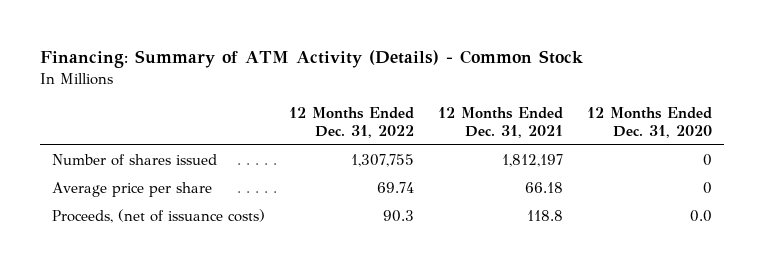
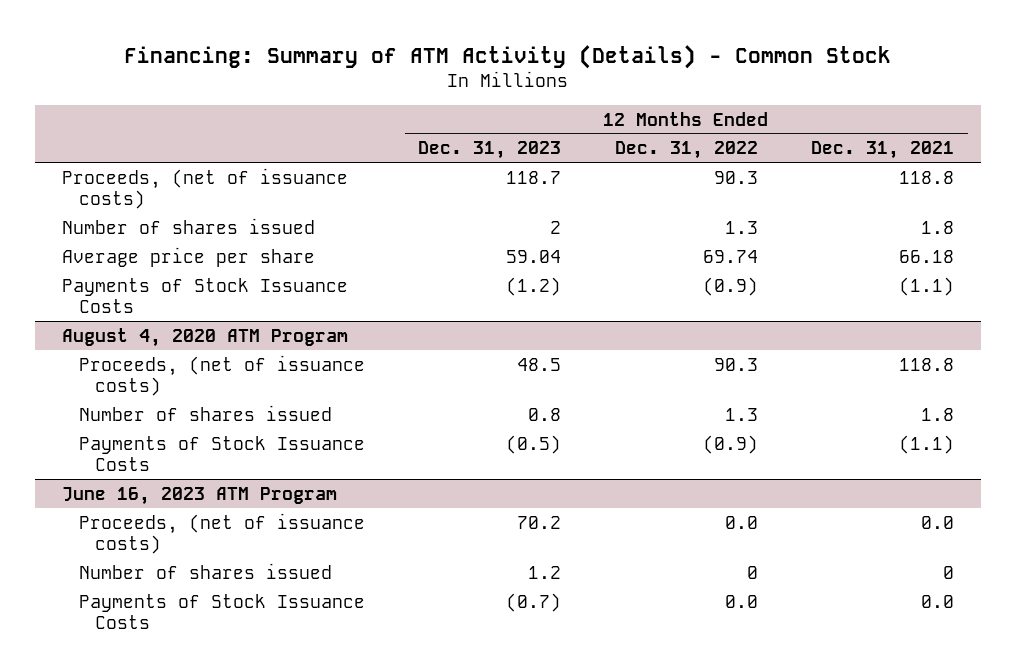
- | 12 Months Ended Dec. 31, 2022 | 12 Months Ended Dec. 31, 2021 | 12 Months Ended Dec. 31, 2020
+ | 12 Months Ended Dec. 31, 2023 | 12 Months Ended Dec. 31, 2022 | 12 Months Ended Dec. 31, 2021
- Number of shares issued | 1,307,755 | 1,812,197 | 0
+ Proceeds, (net of issuance costs) | 118.7 | 90.3 | 118.8
+ Number of shares issued | 2 | 1.3 | 1.8
+ Payments of Stock Issuance Costs | (1.2) | (0.9) | (1.1)
+ August 4, 2020 ATM Program
+ Number of shares issued | 0.8 | 1.3 | 1.8
+ Payments of Stock Issuance Costs | (0.5) | (0.9) | (1.1)
+ June 16, 2023 ATM Program
+ Proceeds, (net of issuance costs) | 70.2 | 0.0 | 0.0
+ Number of shares issued | 1.2 | 0 | 0
+ Payments of Stock Issuance Costs | (0.7) | 0.0 | 0.0

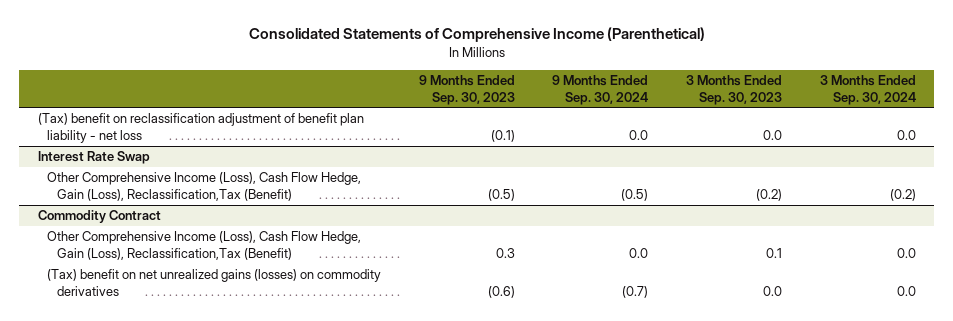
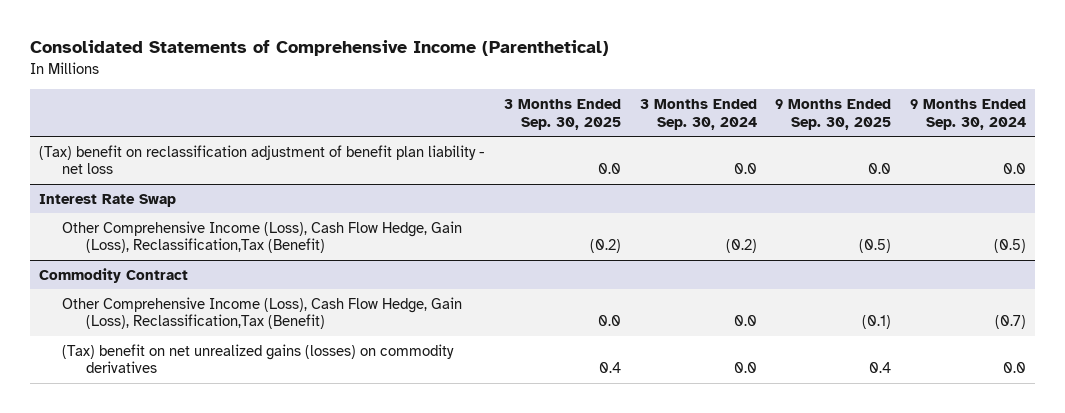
- | 9 Months Ended Sep. 30, 2023 | 9 Months Ended Sep. 30, 2024 | 3 Months Ended Sep. 30, 2023 | 3 Months Ended Sep. 30, 2024
+ | 3 Months Ended Sep. 30, 2025 | 3 Months Ended Sep. 30, 2024 | 9 Months Ended Sep. 30, 2025 | 9 Months Ended Sep. 30, 2024
@ Commodity Contract
- Other Comprehensive Income (Loss), Cash Flow Hedge, Gain (Loss), Reclassification,Tax (Benefit) | 0.3 | 0.0 | 0.1 | 0.0
- (Tax) benefit on net unrealized gains (losses) on commodity derivatives | (0.6) | (0.7) | 0.0 | 0.0
+ Other Comprehensive Income (Loss), Cash Flow Hedge, Gain (Loss), Reclassification,Tax (Benefit) | 0.0 | 0.0 | (0.1) | (0.7)
+ (Tax) benefit on net unrealized gains (losses) on commodity derivatives | 0.4 | 0.0 | 0.4 | 0.0

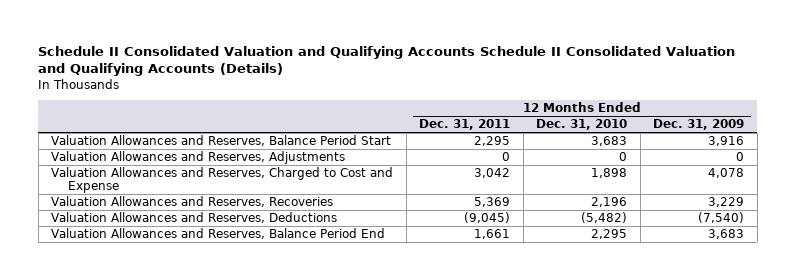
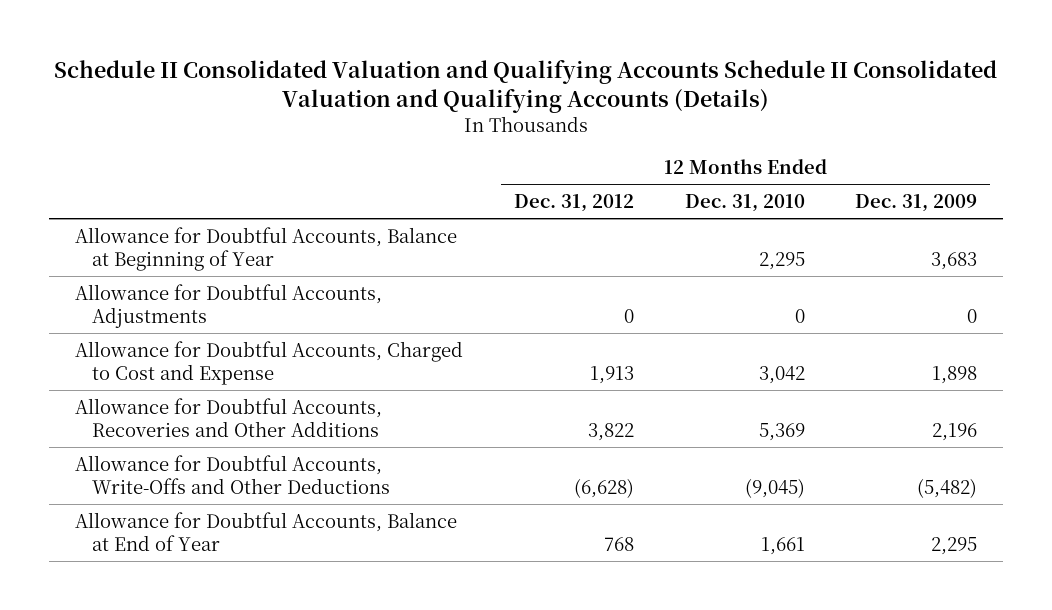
- | 12 Months Ended Dec. 31, 2011 | 12 Months Ended Dec. 31, 2010 | 12 Months Ended Dec. 31, 2009
+ | 12 Months Ended Dec. 31, 2012 | 12 Months Ended Dec. 31, 2010 | 12 Months Ended Dec. 31, 2009
- Valuation Allowances and Reserves, Balance Period Start | 2,295 | 3,683 | 3,916
- Valuation Allowances and Reserves, Adjustments | 0 | 0 | 0
- Valuation Allowances and Reserves, Charged to Cost and Expense | 3,042 | 1,898 | 4,078
- Valuation Allowances and Reserves, Recoveries | 5,369 | 2,196 | 3,229
- Valuation Allowances and Reserves, Deductions | (9,045) | (5,482) | (7,540)
- Valuation Allowances and Reserves, Balance Period End | 1,661 | 2,295 | 3,683
+ Allowance for Doubtful Accounts, Balance at Beginning of Year | | 2,295 | 3,683
+ Allowance for Doubtful Accounts, Adjustments | 0 | 0 | 0
+ Allowance for Doubtful Accounts, Charged to Cost and Expense | 1,913 | 3,042 | 1,898
+ Allowance for Doubtful Accounts, Recoveries and Other Additions | 3,822 | 5,369 | 2,196
+ Allowance for Doubtful Accounts, Write-Offs and Other Deductions | (6,628) | (9,045) | (5,482)
+ Allowance for Doubtful Accounts, Balance at End of Year | 768 | 1,661 | 2,295

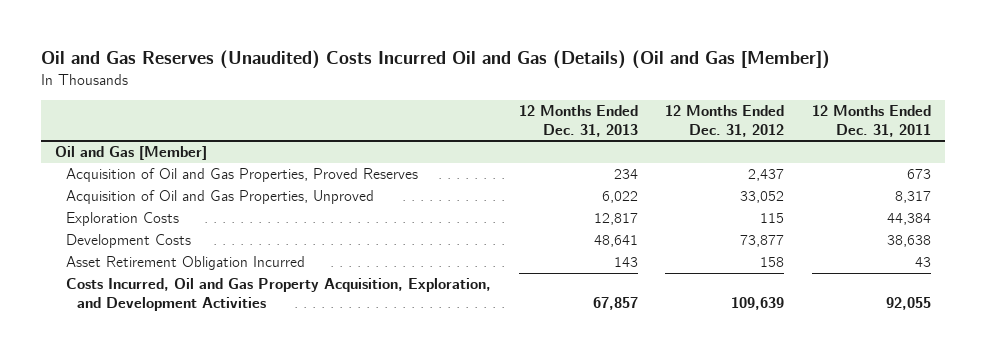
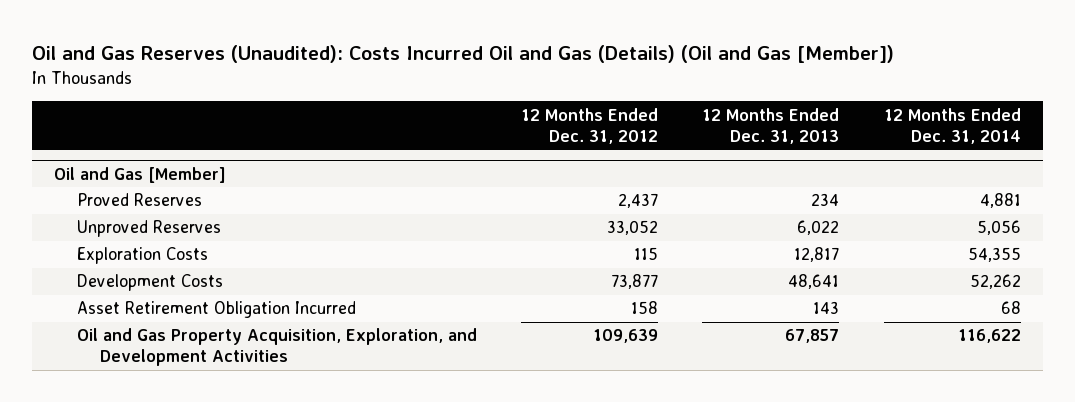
- Oil and Gas Reserves (Unaudited) Costs Incurred Oil and Gas (Details) (Oil and Gas [Member])
+ Oil and Gas Reserves (Unaudited): Costs Incurred Oil and Gas (Details) (Oil and Gas [Member])
- | 12 Months Ended Dec. 31, 2013 | 12 Months Ended Dec. 31, 2012 | 12 Months Ended Dec. 31, 2011
+ | 12 Months Ended Dec. 31, 2012 | 12 Months Ended Dec. 31, 2013 | 12 Months Ended Dec. 31, 2014
@ Oil and Gas [Member]
- Acquisition of Oil and Gas Properties, Proved Reserves | 234 | 2,437 | 673
- Acquisition of Oil and Gas Properties, Unproved | 6,022 | 33,052 | 8,317
+ Proved Reserves | 2,437 | 234 | 4,881
+ Unproved Reserves | 33,052 | 6,022 | 5,056
- Costs Incurred, Oil and Gas Property Acquisition, Exploration, and Development Activities | 67,857 | 109,639 | 92,055
+ Oil and Gas Property Acquisition, Exploration, and Development Activities | 109,639 | 67,857 | 116,622

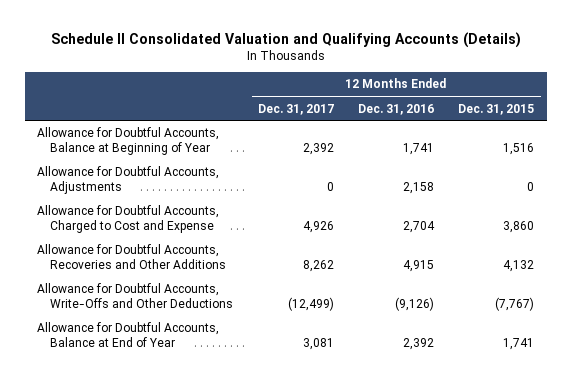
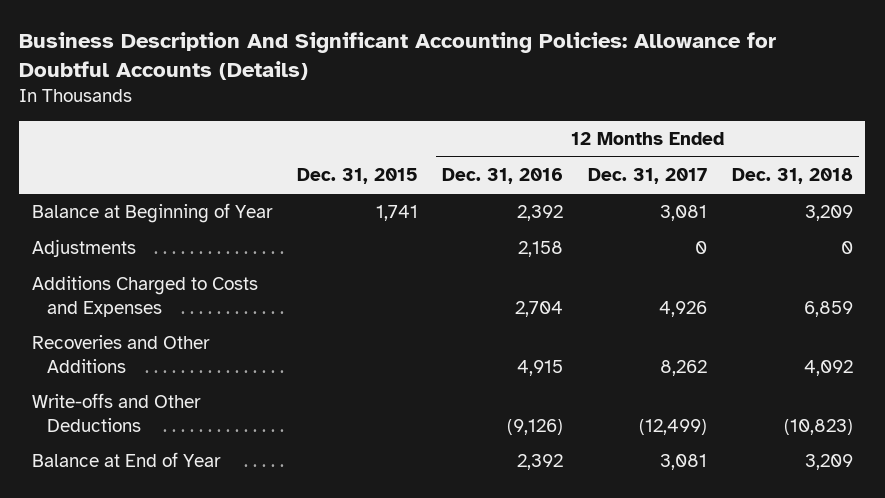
- Schedule II Consolidated Valuation and Qualifying Accounts (Details)
+ Business Description And Significant Accounting Policies: Allowance for Doubtful Accounts (Details)
- | 12 Months Ended Dec. 31, 2017 | 12 Months Ended Dec. 31, 2016 | 12 Months Ended Dec. 31, 2015
+ | Dec. 31, 2015 | 12 Months Ended Dec. 31, 2016 | 12 Months Ended Dec. 31, 2017 | 12 Months Ended Dec. 31, 2018
- Allowance for Doubtful Accounts, Balance at Beginning of Year | 2,392 | 1,741 | 1,516
- Allowance for Doubtful Accounts, Adjustments | 0 | 2,158 | 0
- Allowance for Doubtful Accounts, Charged to Cost and Expense | 4,926 | 2,704 | 3,860
- Allowance for Doubtful Accounts, Recoveries and Other Additions | 8,262 | 4,915 | 4,132
- Allowance for Doubtful Accounts, Write-Offs and Other Deductions | (12,499) | (9,126) | (7,767)
- Allowance for Doubtful Accounts, Balance at End of Year | 3,081 | 2,392 | 1,741
+ Balance at Beginning of Year | 1,741 | 2,392 | 3,081 | 3,209
+ Adjustments | | 2,158 | 0 | 0
+ Additions Charged to Costs and Expenses | | 2,704 | 4,926 | 6,859
+ Recoveries and Other Additions | | 4,915 | 8,262 | 4,092
+ Write-offs and Other Deductions | | (9,126) | (12,499) | (10,823)
+ Balance at End of Year | | 2,392 | 3,081 | 3,209

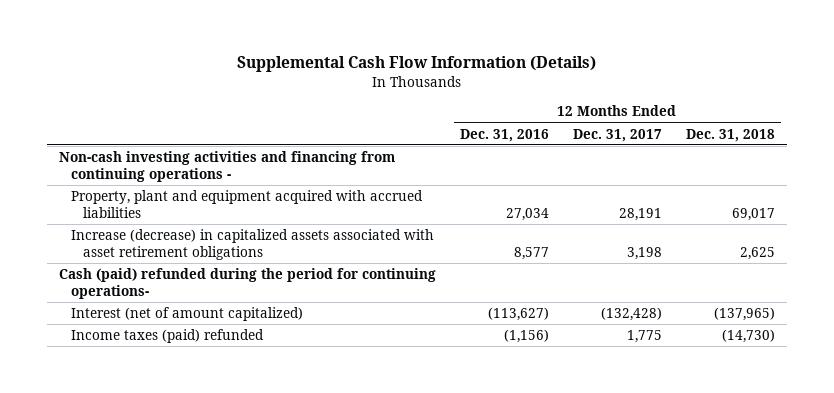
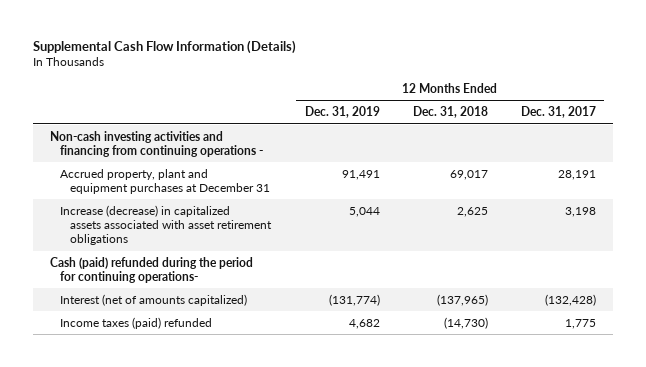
- | 12 Months Ended Dec. 31, 2016 | 12 Months Ended Dec. 31, 2017 | 12 Months Ended Dec. 31, 2018
+ | 12 Months Ended Dec. 31, 2019 | 12 Months Ended Dec. 31, 2018 | 12 Months Ended Dec. 31, 2017
- Property, plant and equipment acquired with accrued liabilities | 27,034 | 28,191 | 69,017
+ Accrued property, plant and equipment purchases at December 31 | 91,491 | 69,017 | 28,191
- Interest (net of amount capitalized) | (113,627) | (132,428) | (137,965)
+ Interest (net of amounts capitalized) | (131,774) | (137,965) | (132,428)

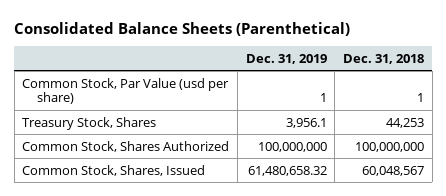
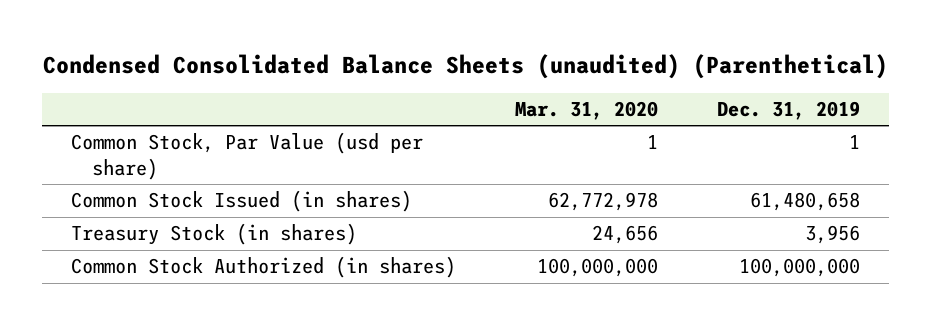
- Consolidated Balance Sheets (Parenthetical)
+ Condensed Consolidated Balance Sheets (unaudited) (Parenthetical)
- | Dec. 31, 2019 | Dec. 31, 2018
+ | Mar. 31, 2020 | Dec. 31, 2019
- Treasury Stock, Shares | 3,956.1 | 44,253
- Common Stock, Shares Authorized | 100,000,000 | 100,000,000
- Common Stock, Shares, Issued | 61,480,658.32 | 60,048,567
+ Common Stock Issued (in shares) | 62,772,978 | 61,480,658
+ Treasury Stock (in shares) | 24,656 | 3,956
+ Common Stock Authorized (in shares) | 100,000,000 | 100,000,000

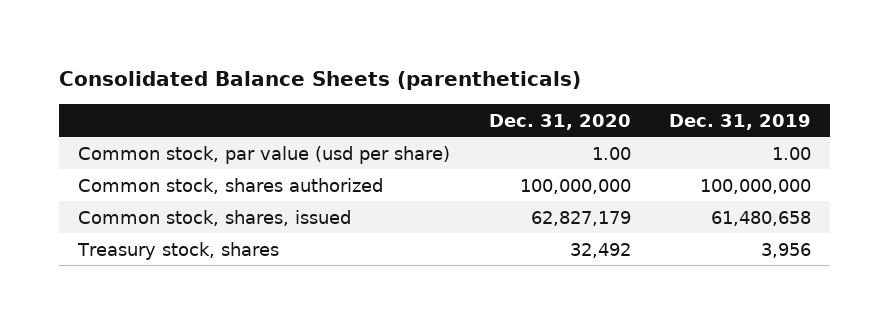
- Condensed Consolidated Balance Sheets (unaudited) (Parenthetical)
+ Consolidated Balance Sheets (parentheticals)
- | Mar. 31, 2020 | Dec. 31, 2019
+ | Dec. 31, 2020 | Dec. 31, 2019
- Common Stock, Par Value (usd per share) | 1 | 1
- Common Stock Issued (in shares) | 62,772,978 | 61,480,658
- Treasury Stock (in shares) | 24,656 | 3,956
- Common Stock Authorized (in shares) | 100,000,000 | 100,000,000
+ Common stock, par value (usd per share) | 1.00 | 1.00
+ Common stock, shares authorized | 100,000,000 | 100,000,000
+ Common stock, shares, issued | 62,827,179 | 61,480,658
+ Treasury stock, shares | 32,492 | 3,956

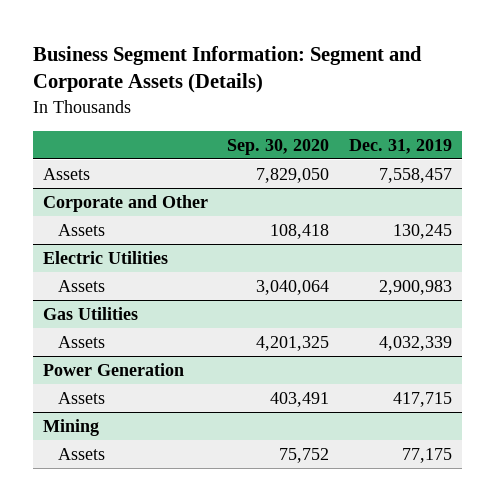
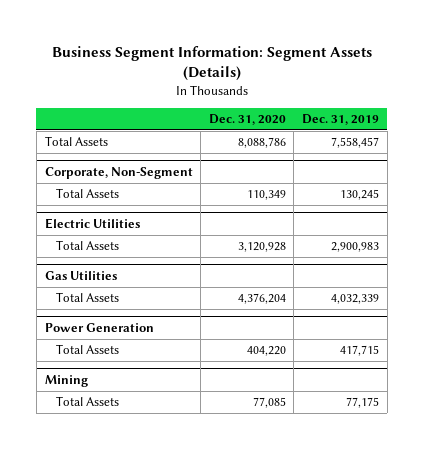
- Business Segment Information: Segment and Corporate Assets (Details)
+ Business Segment Information: Segment Assets (Details)
- | Sep. 30, 2020 | Dec. 31, 2019
+ | Dec. 31, 2020 | Dec. 31, 2019
- Assets | 7,829,050 | 7,558,457
- Corporate and Other
- Assets | 108,418 | 130,245
+ Total Assets | 8,088,786 | 7,558,457
+ Corporate, Non-Segment
+ Total Assets | 110,349 | 130,245
@ Electric Utilities
- Assets | 3,040,064 | 2,900,983
+ Total Assets | 3,120,928 | 2,900,983
@ Gas Utilities
- Assets | 4,201,325 | 4,032,339
+ Total Assets | 4,376,204 | 4,032,339
@ Power Generation
- Assets | 403,491 | 417,715
+ Total Assets | 404,220 | 417,715
@ Mining
- Assets | 75,752 | 77,175
+ Total Assets | 77,085 | 77,175

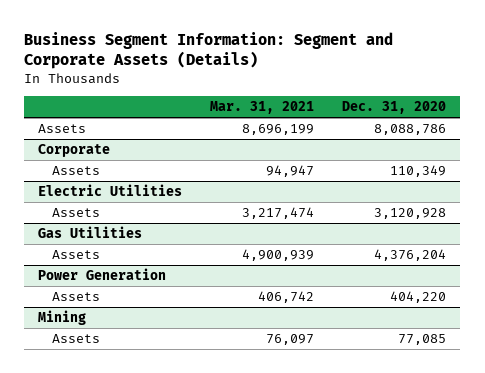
- Business Segment Information: Segment Assets (Details)
+ Business Segment Information: Segment and Corporate Assets (Details)
- | Dec. 31, 2020 | Dec. 31, 2019
+ | Mar. 31, 2021 | Dec. 31, 2020
- Total Assets | 8,088,786 | 7,558,457
- Corporate, Non-Segment
- Total Assets | 110,349 | 130,245
+ Assets | 8,696,199 | 8,088,786
+ Corporate
+ Assets | 94,947 | 110,349
@ Electric Utilities
- Total Assets | 3,120,928 | 2,900,983
+ Assets | 3,217,474 | 3,120,928
@ Gas Utilities
- Total Assets | 4,376,204 | 4,032,339
+ Assets | 4,900,939 | 4,376,204
@ Power Generation
- Total Assets | 404,220 | 417,715
+ Assets | 406,742 | 404,220
@ Mining
- Total Assets | 77,085 | 77,175
+ Assets | 76,097 | 77,085

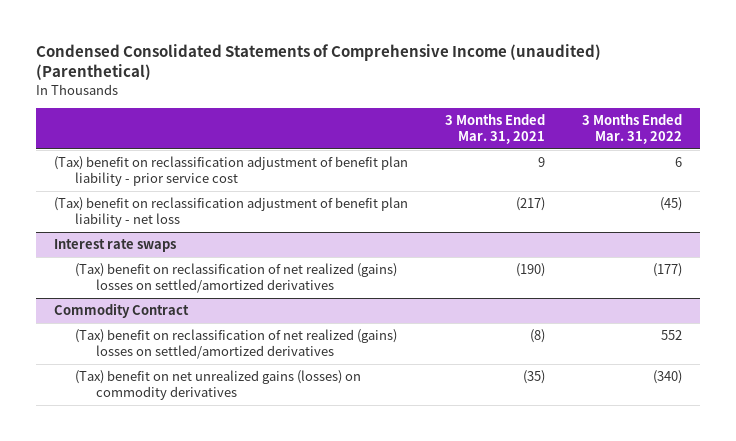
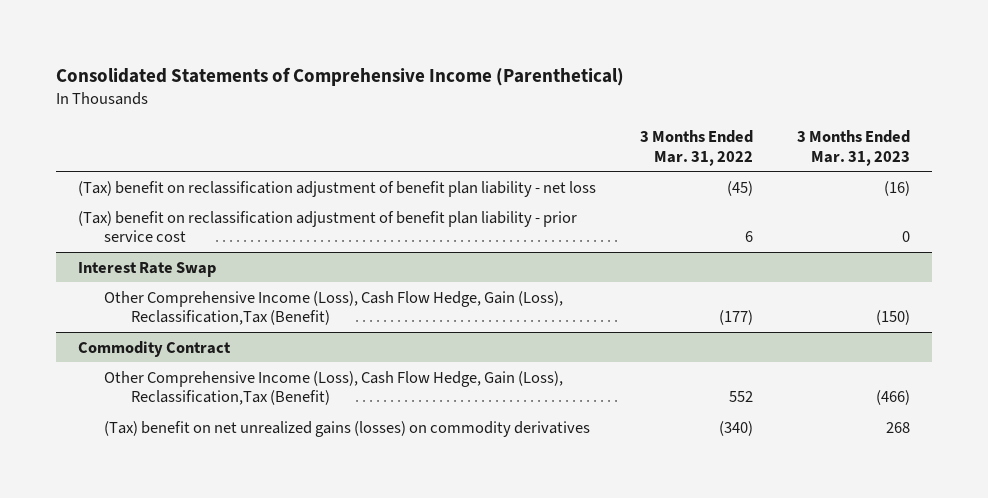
- Condensed Consolidated Statements of Comprehensive Income (unaudited) (Parenthetical)
+ Consolidated Statements of Comprehensive Income (Parenthetical)
- | 3 Months Ended Mar. 31, 2021 | 3 Months Ended Mar. 31, 2022
+ | 3 Months Ended Mar. 31, 2022 | 3 Months Ended Mar. 31, 2023
- Interest rate swaps
- (Tax) benefit on reclassification of net realized (gains) losses on settled/amortized derivatives | (190) | (177)
moved down: (Tax) benefit on reclassification adjustment of benefit plan liability - prior service cost | 6 | 0
+ Interest Rate Swap
+ Other Comprehensive Income (Loss), Cash Flow Hedge, Gain (Loss), Reclassification,Tax (Benefit) | (177) | (150)
@ Commodity Contract
- (Tax) benefit on reclassification of net realized (gains) losses on settled/amortized derivatives | (8) | 552
+ Other Comprehensive Income (Loss), Cash Flow Hedge, Gain (Loss), Reclassification,Tax (Benefit) | 552 | (466)

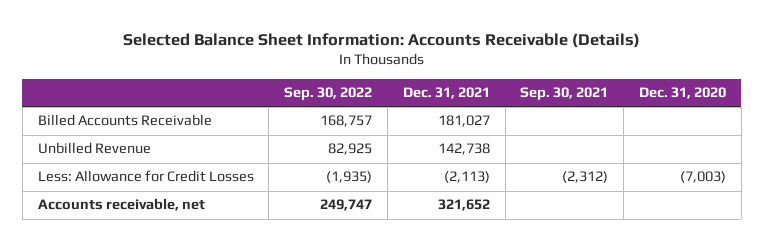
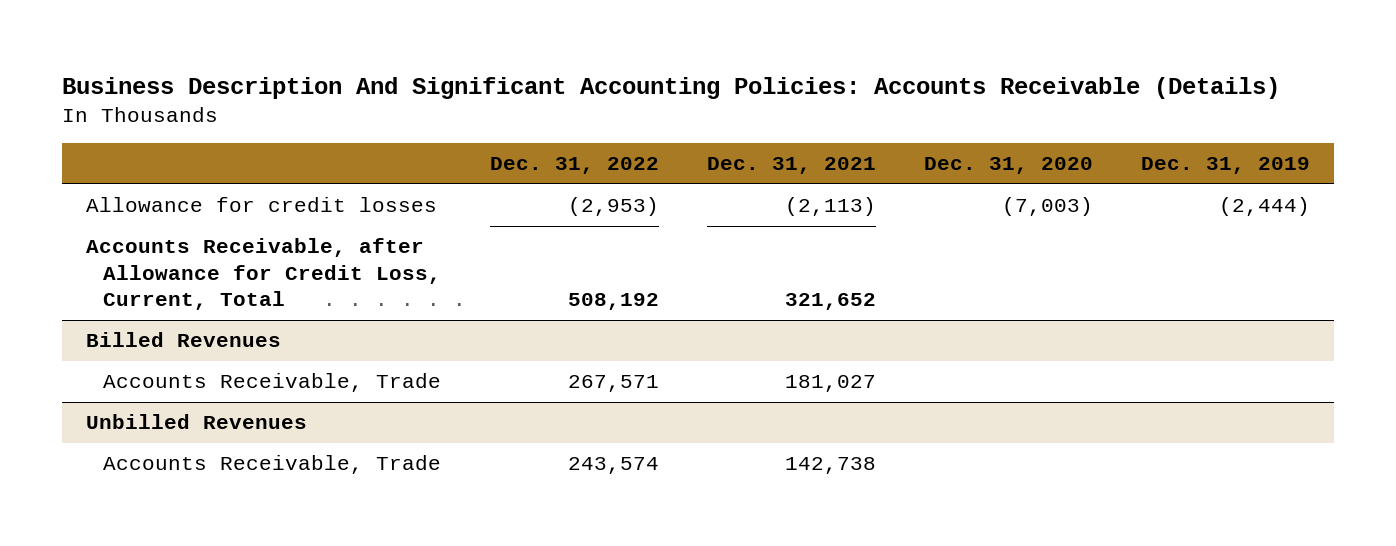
- Selected Balance Sheet Information: Accounts Receivable (Details)
+ Business Description And Significant Accounting Policies: Accounts Receivable (Details)
- | Sep. 30, 2022 | Dec. 31, 2021 | Sep. 30, 2021 | Dec. 31, 2020
+ | Dec. 31, 2022 | Dec. 31, 2021 | Dec. 31, 2020 | Dec. 31, 2019
- Billed Accounts Receivable | 168,757 | 181,027 | |
- Unbilled Revenue | 82,925 | 142,738 | |
- Less: Allowance for Credit Losses | (1,935) | (2,113) | (2,312) | (7,003)
- Accounts receivable, net | 249,747 | 321,652 | |
+ Allowance for credit losses | (2,953) | (2,113) | (7,003) | (2,444)
+ Accounts Receivable, after Allowance for Credit Loss, Current, Total | 508,192 | 321,652 | |
+ Billed Revenues
+ Accounts Receivable, Trade | 267,571 | 181,027 | |
+ Unbilled Revenues
+ Accounts Receivable, Trade | 243,574 | 142,738 | |

